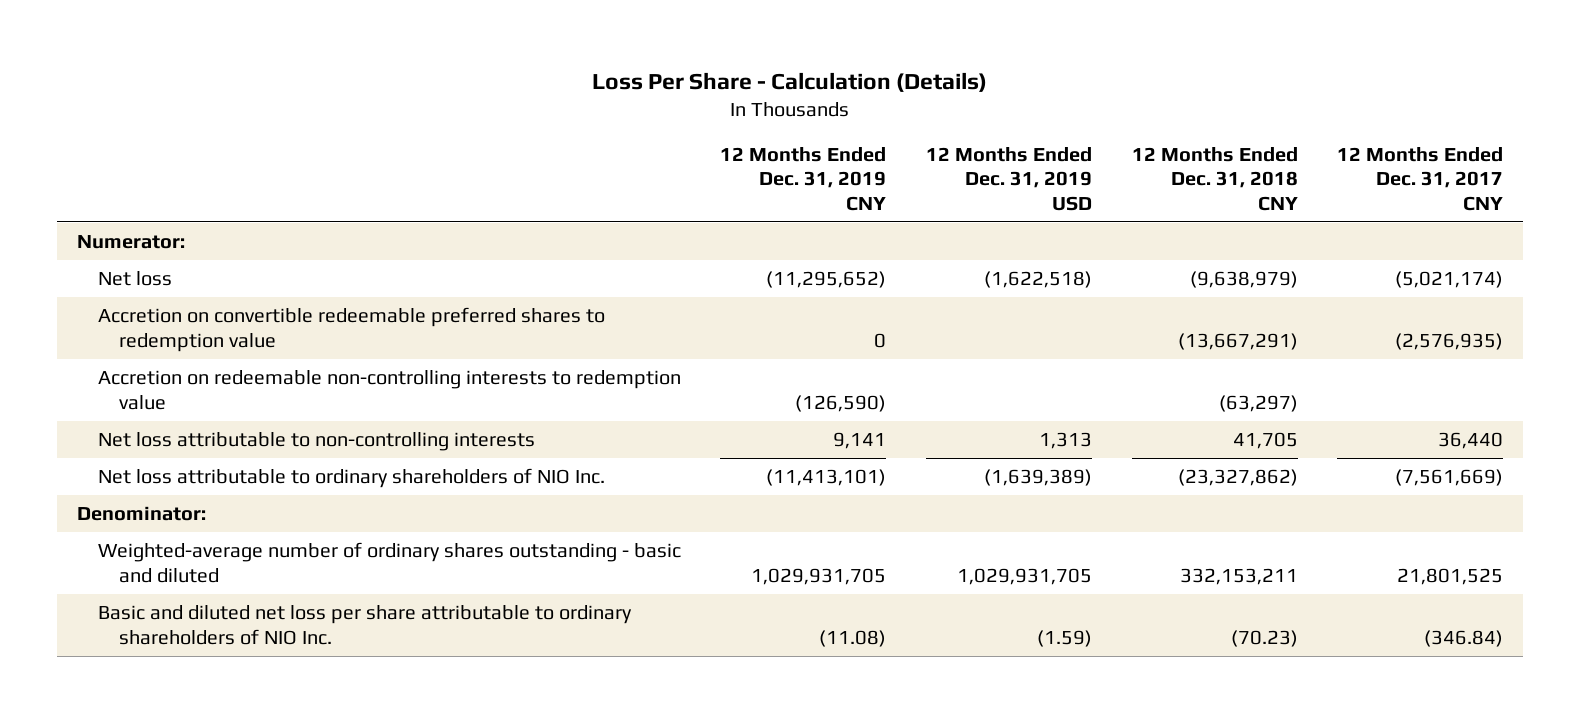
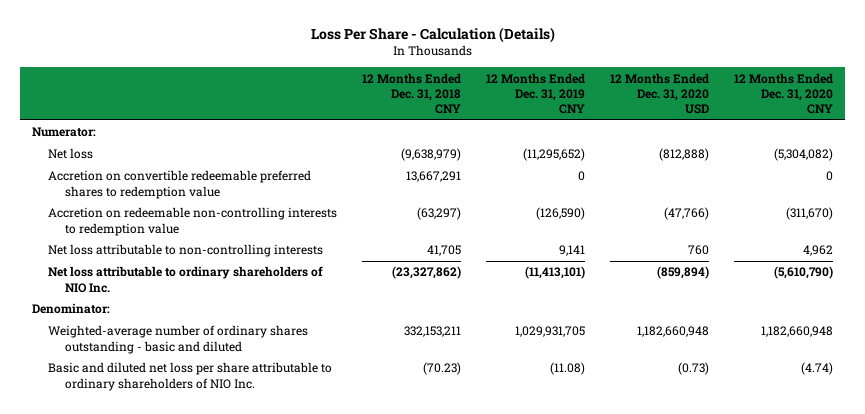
- | 12 Months Ended Dec. 31, 2019 CNY | 12 Months Ended Dec. 31, 2019 USD | 12 Months Ended Dec. 31, 2018 CNY | 12 Months Ended Dec. 31, 2017 CNY
+ | 12 Months Ended Dec. 31, 2018 CNY | 12 Months Ended Dec. 31, 2019 CNY | 12 Months Ended Dec. 31, 2020 USD | 12 Months Ended Dec. 31, 2020 CNY
- Accretion on convertible redeemable preferred shares to redemption value | 0 | | (13,667,291) | (2,576,935)
+ Accretion on convertible redeemable preferred shares to redemption value | 13,667,291 | 0 | | 0

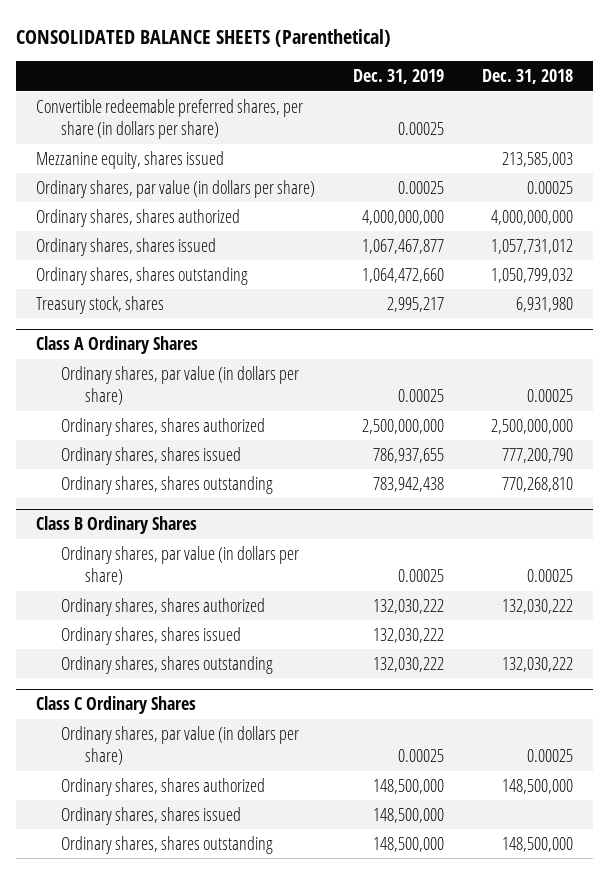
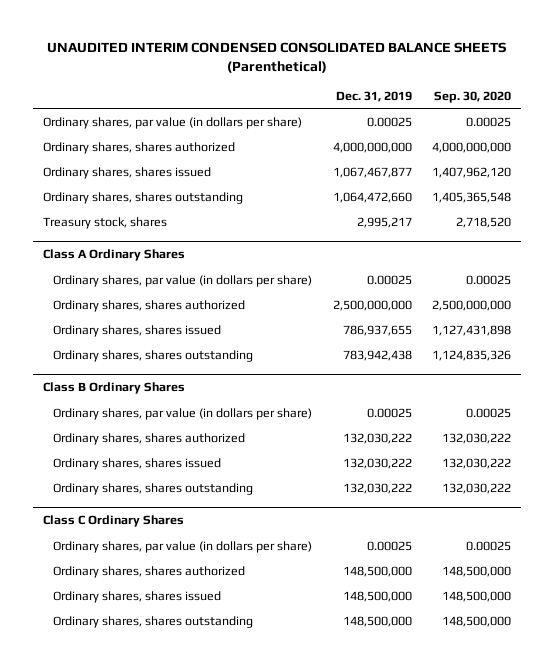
- CONSOLIDATED BALANCE SHEETS (Parenthetical)
+ UNAUDITED INTERIM CONDENSED CONSOLIDATED BALANCE SHEETS (Parenthetical)
- | Dec. 31, 2019 | Dec. 31, 2018
+ | Dec. 31, 2019 | Sep. 30, 2020
- Convertible redeemable preferred shares, per share (in dollars per share) | 0.00025 |
- Mezzanine equity, shares issued | | 213,585,003

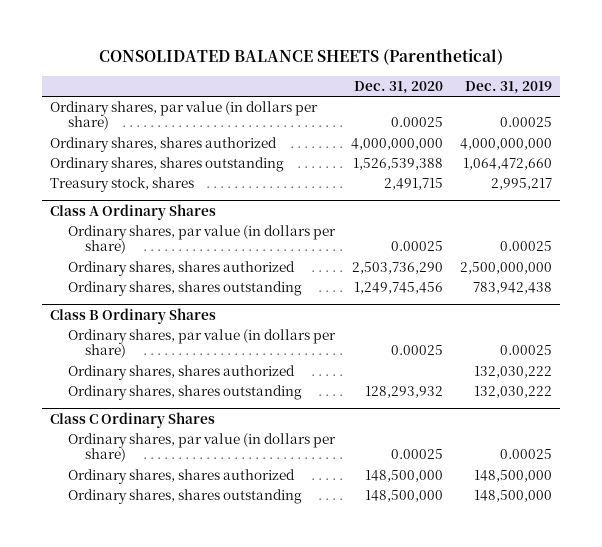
- UNAUDITED INTERIM CONDENSED CONSOLIDATED BALANCE SHEETS (Parenthetical)
+ CONSOLIDATED BALANCE SHEETS (Parenthetical)
- | Dec. 31, 2019 | Sep. 30, 2020
+ | Dec. 31, 2020 | Dec. 31, 2019
- Ordinary shares, shares issued | 1,067,467,877 | 1,407,962,120
@ Class A Ordinary Shares
- Ordinary shares, shares issued | 786,937,655 | 1,127,431,898
@ Class B Ordinary Shares
- Ordinary shares, shares issued | 132,030,222 | 132,030,222
@ Class C Ordinary Shares
- Ordinary shares, shares issued | 148,500,000 | 148,500,000

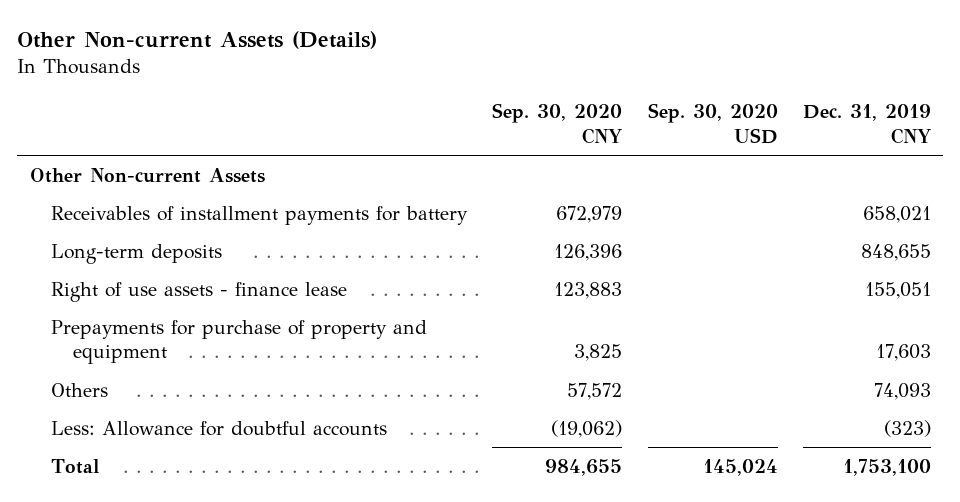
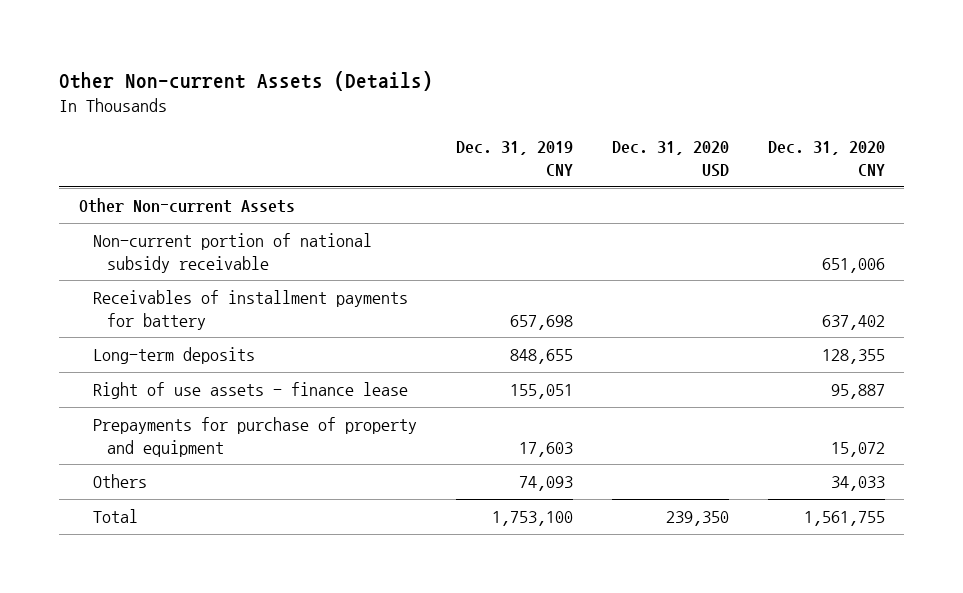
- | Sep. 30, 2020 CNY | Sep. 30, 2020 USD | Dec. 31, 2019 CNY
+ | Dec. 31, 2019 CNY | Dec. 31, 2020 USD | Dec. 31, 2020 CNY
- Receivables of installment payments for battery | 672,979 | | 658,021
+ Non-current portion of national subsidy receivable | | | 651,006
+ Receivables of installment payments for battery | 657,698 | | 637,402
- Less: Allowance for doubtful accounts | (19,062) | | (323)

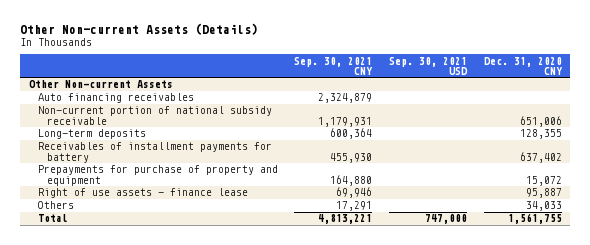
- | Dec. 31, 2019 CNY | Dec. 31, 2020 USD | Dec. 31, 2020 CNY
+ | Sep. 30, 2021 CNY | Sep. 30, 2021 USD | Dec. 31, 2020 CNY
+ Auto financing receivables | 2,324,879 | |
moved down: Receivables of installment payments for battery | 455,930 | | 637,402
moved down: Right of use assets - finance lease | 69,946 | | 95,887

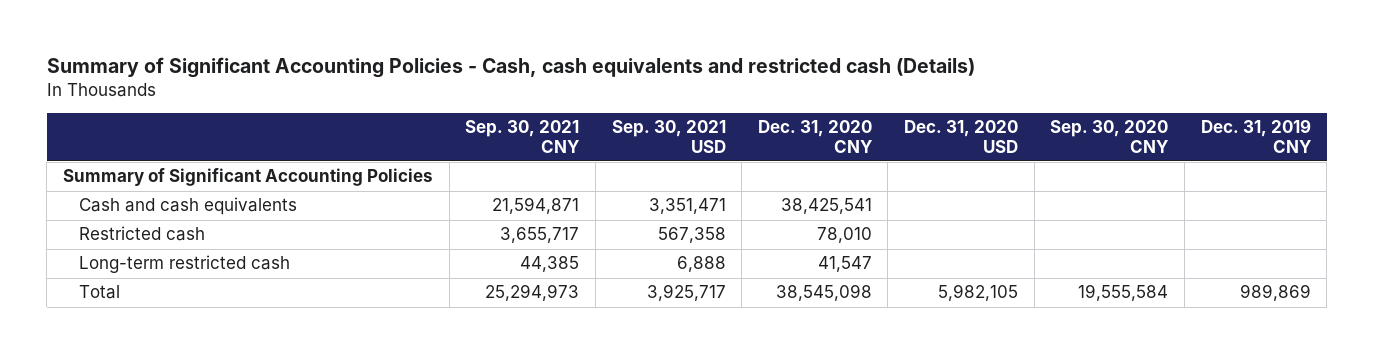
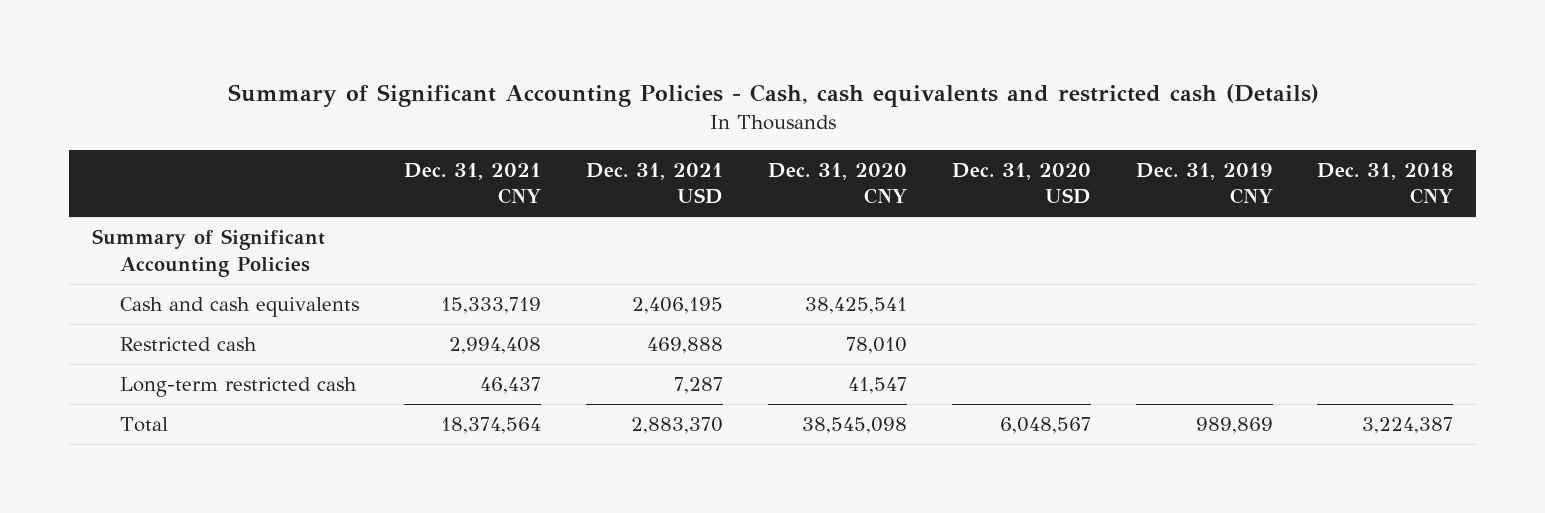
- | Sep. 30, 2021 CNY | Sep. 30, 2021 USD | Dec. 31, 2020 CNY | Dec. 31, 2020 USD | Sep. 30, 2020 CNY | Dec. 31, 2019 CNY
+ | Dec. 31, 2021 CNY | Dec. 31, 2021 USD | Dec. 31, 2020 CNY | Dec. 31, 2020 USD | Dec. 31, 2019 CNY | Dec. 31, 2018 CNY
- Total | 25,294,973 | 3,925,717 | 38,545,098 | 5,982,105 | 19,555,584 | 989,869
+ Total | 18,374,564 | 2,883,370 | 38,545,098 | 6,048,567 | 989,869 | 3,224,387

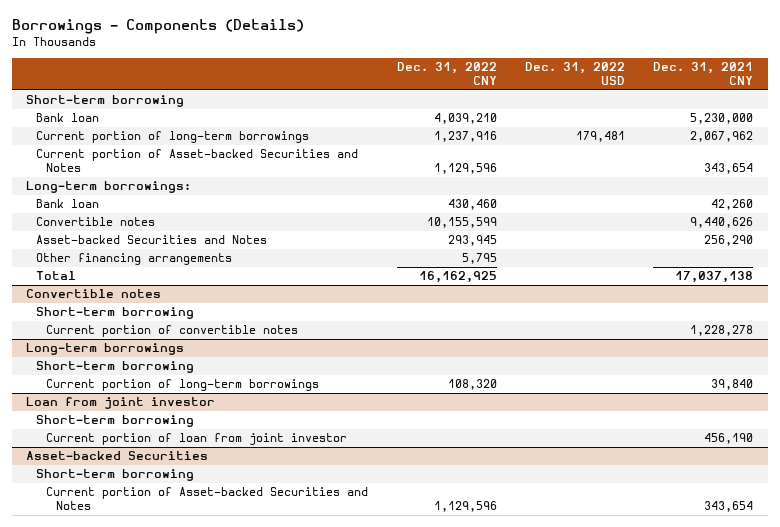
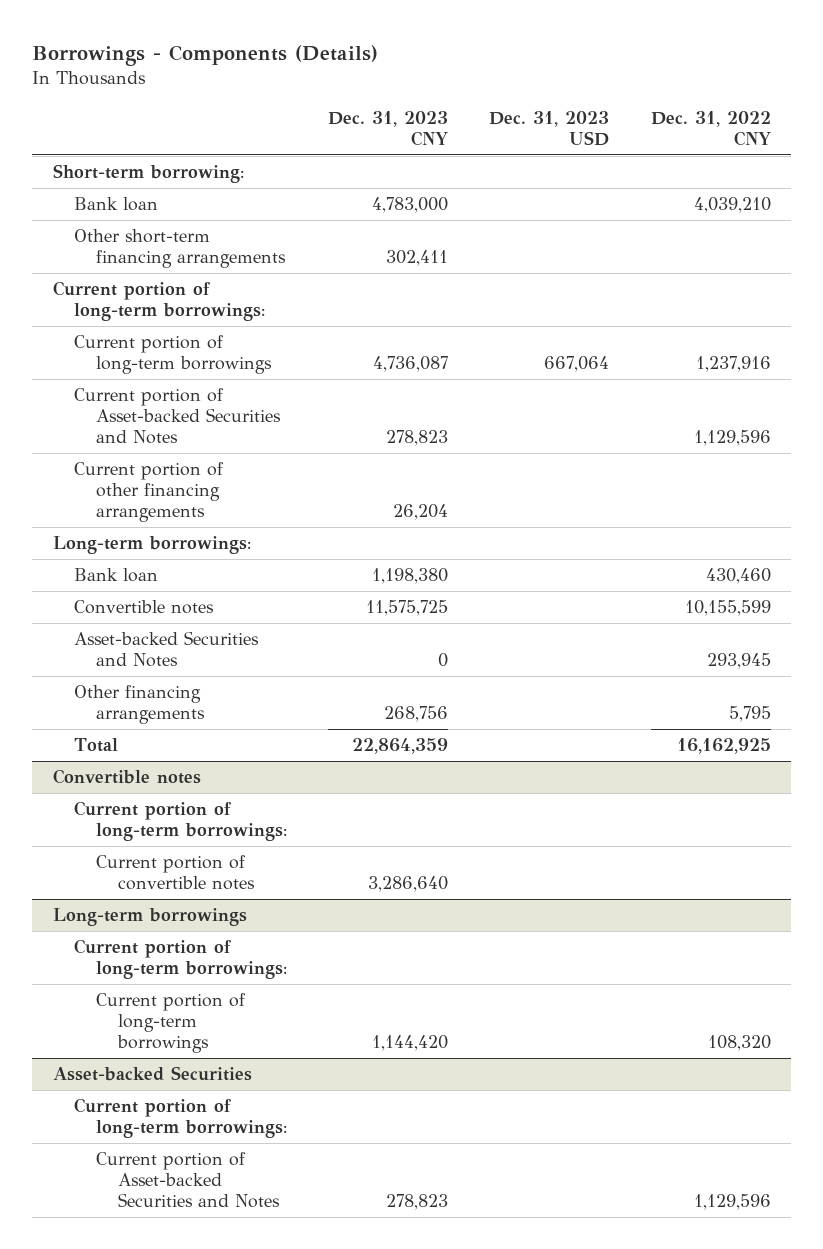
- | Dec. 31, 2022 CNY | Dec. 31, 2022 USD | Dec. 31, 2021 CNY
+ | Dec. 31, 2023 CNY | Dec. 31, 2023 USD | Dec. 31, 2022 CNY
- Short-term borrowing
+ Short-term borrowing:
+ Other short-term financing arrangements | 302,411 | |
+ Current portion of long-term borrowings:
+ Current portion of other financing arrangements | 26,204 | |
@ Convertible notes
- Short-term borrowing
+ Current portion of long-term borrowings:
@ Long-term borrowings
- Short-term borrowing
+ Current portion of long-term borrowings:
- Loan from joint investor
- Short-term borrowing
- Current portion of loan from joint investor | | | 456,190
@ Asset-backed Securities
- Short-term borrowing
+ Current portion of long-term borrowings:

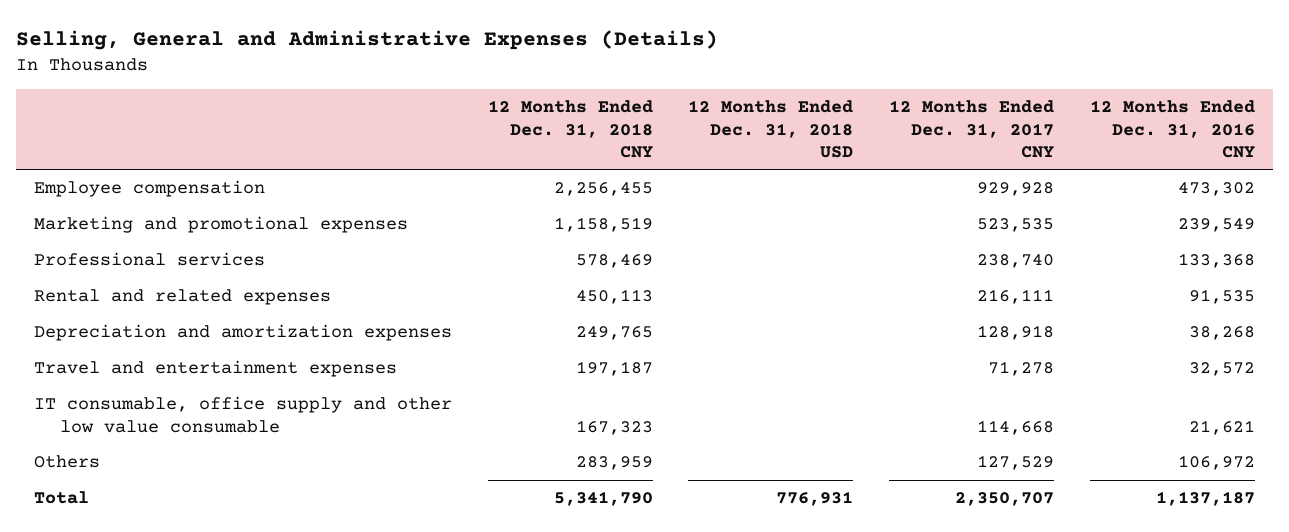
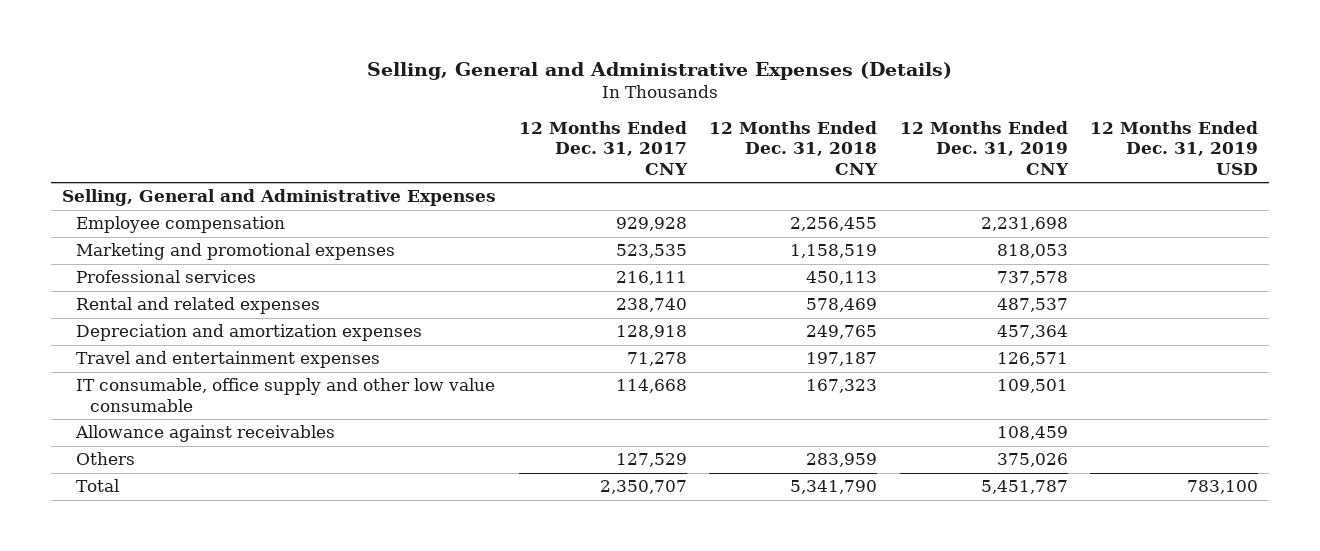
- | 12 Months Ended Dec. 31, 2018 CNY | 12 Months Ended Dec. 31, 2018 USD | 12 Months Ended Dec. 31, 2017 CNY | 12 Months Ended Dec. 31, 2016 CNY
+ | 12 Months Ended Dec. 31, 2017 CNY | 12 Months Ended Dec. 31, 2018 CNY | 12 Months Ended Dec. 31, 2019 CNY | 12 Months Ended Dec. 31, 2019 USD
+ Selling, General and Administrative Expenses
- Professional services | 578,469 | | 238,740 | 133,368
- Rental and related expenses | 450,113 | | 216,111 | 91,535
+ Professional services | 216,111 | 450,113 | 737,578 |
+ Rental and related expenses | 238,740 | 578,469 | 487,537 |
+ Allowance against receivables | | | 108,459 |

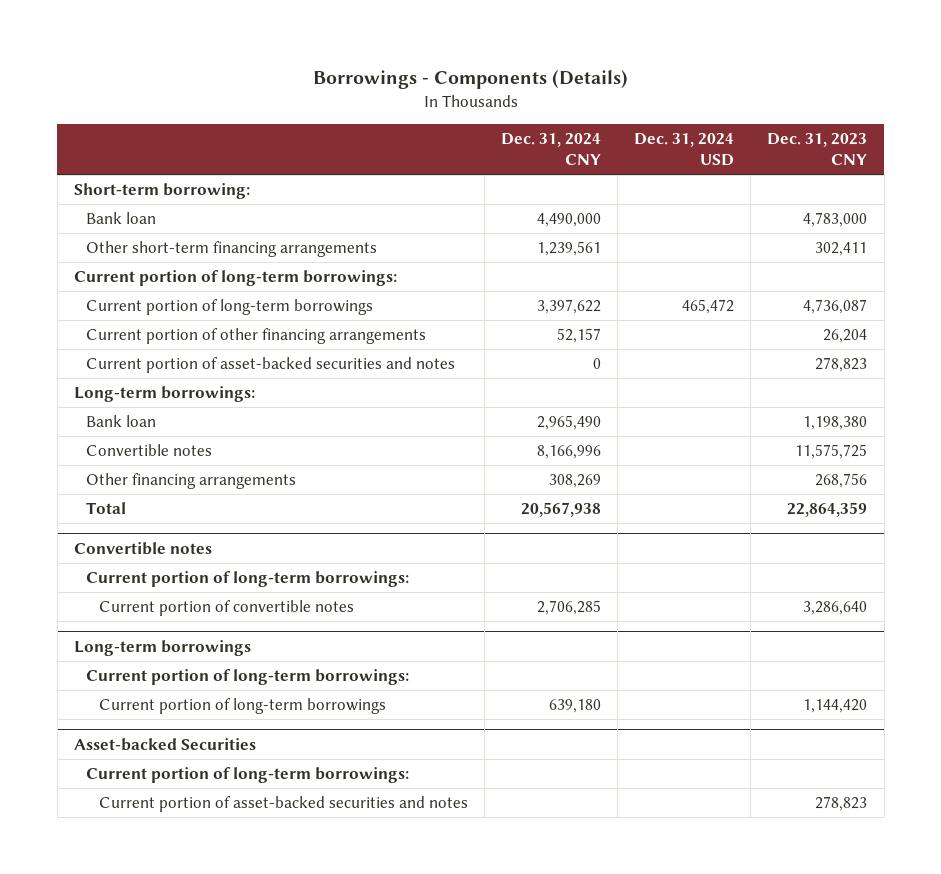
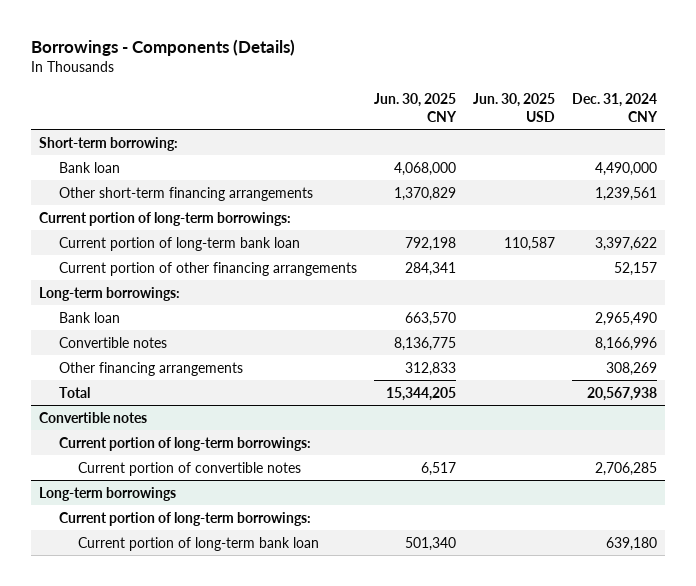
- | Dec. 31, 2024 CNY | Dec. 31, 2024 USD | Dec. 31, 2023 CNY
+ | Jun. 30, 2025 CNY | Jun. 30, 2025 USD | Dec. 31, 2024 CNY
- Current portion of long-term borrowings | 3,397,622 | 465,472 | 4,736,087
+ Current portion of long-term bank loan | 792,198 | 110,587 | 3,397,622
- Current portion of asset-backed securities and notes | 0 | | 278,823
@ Long-term borrowings
- Current portion of long-term borrowings | 639,180 | | 1,144,420
- Asset-backed Securities
- Current portion of long-term borrowings:
- Current portion of asset-backed securities and notes | | | 278,823
@ Long-term borrowings
+ Current portion of long-term bank loan | 501,340 | | 639,180

